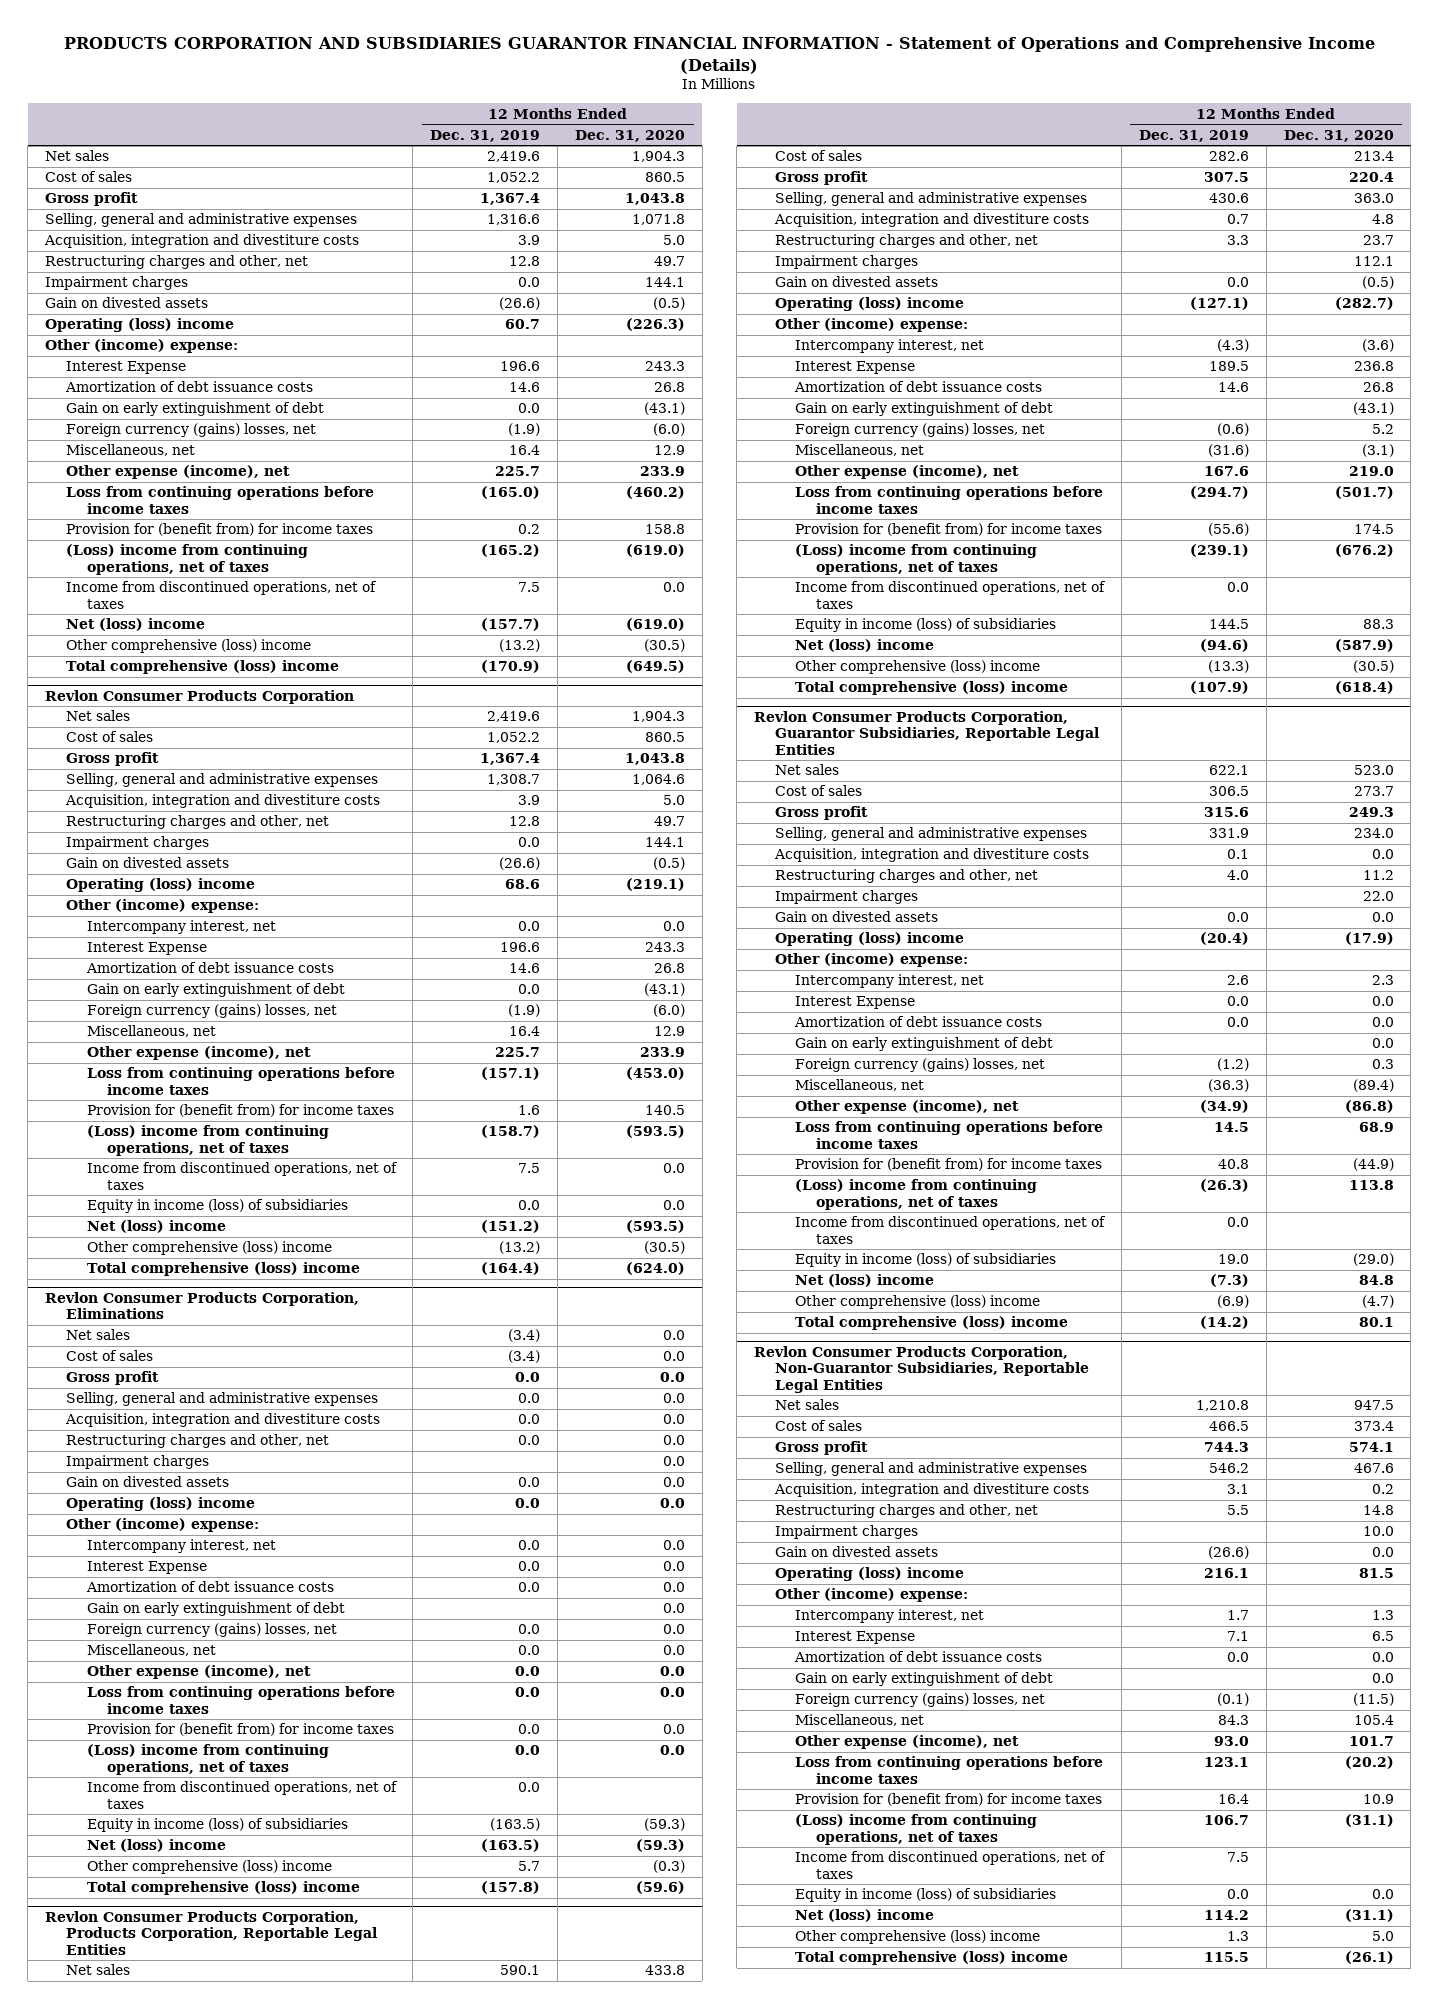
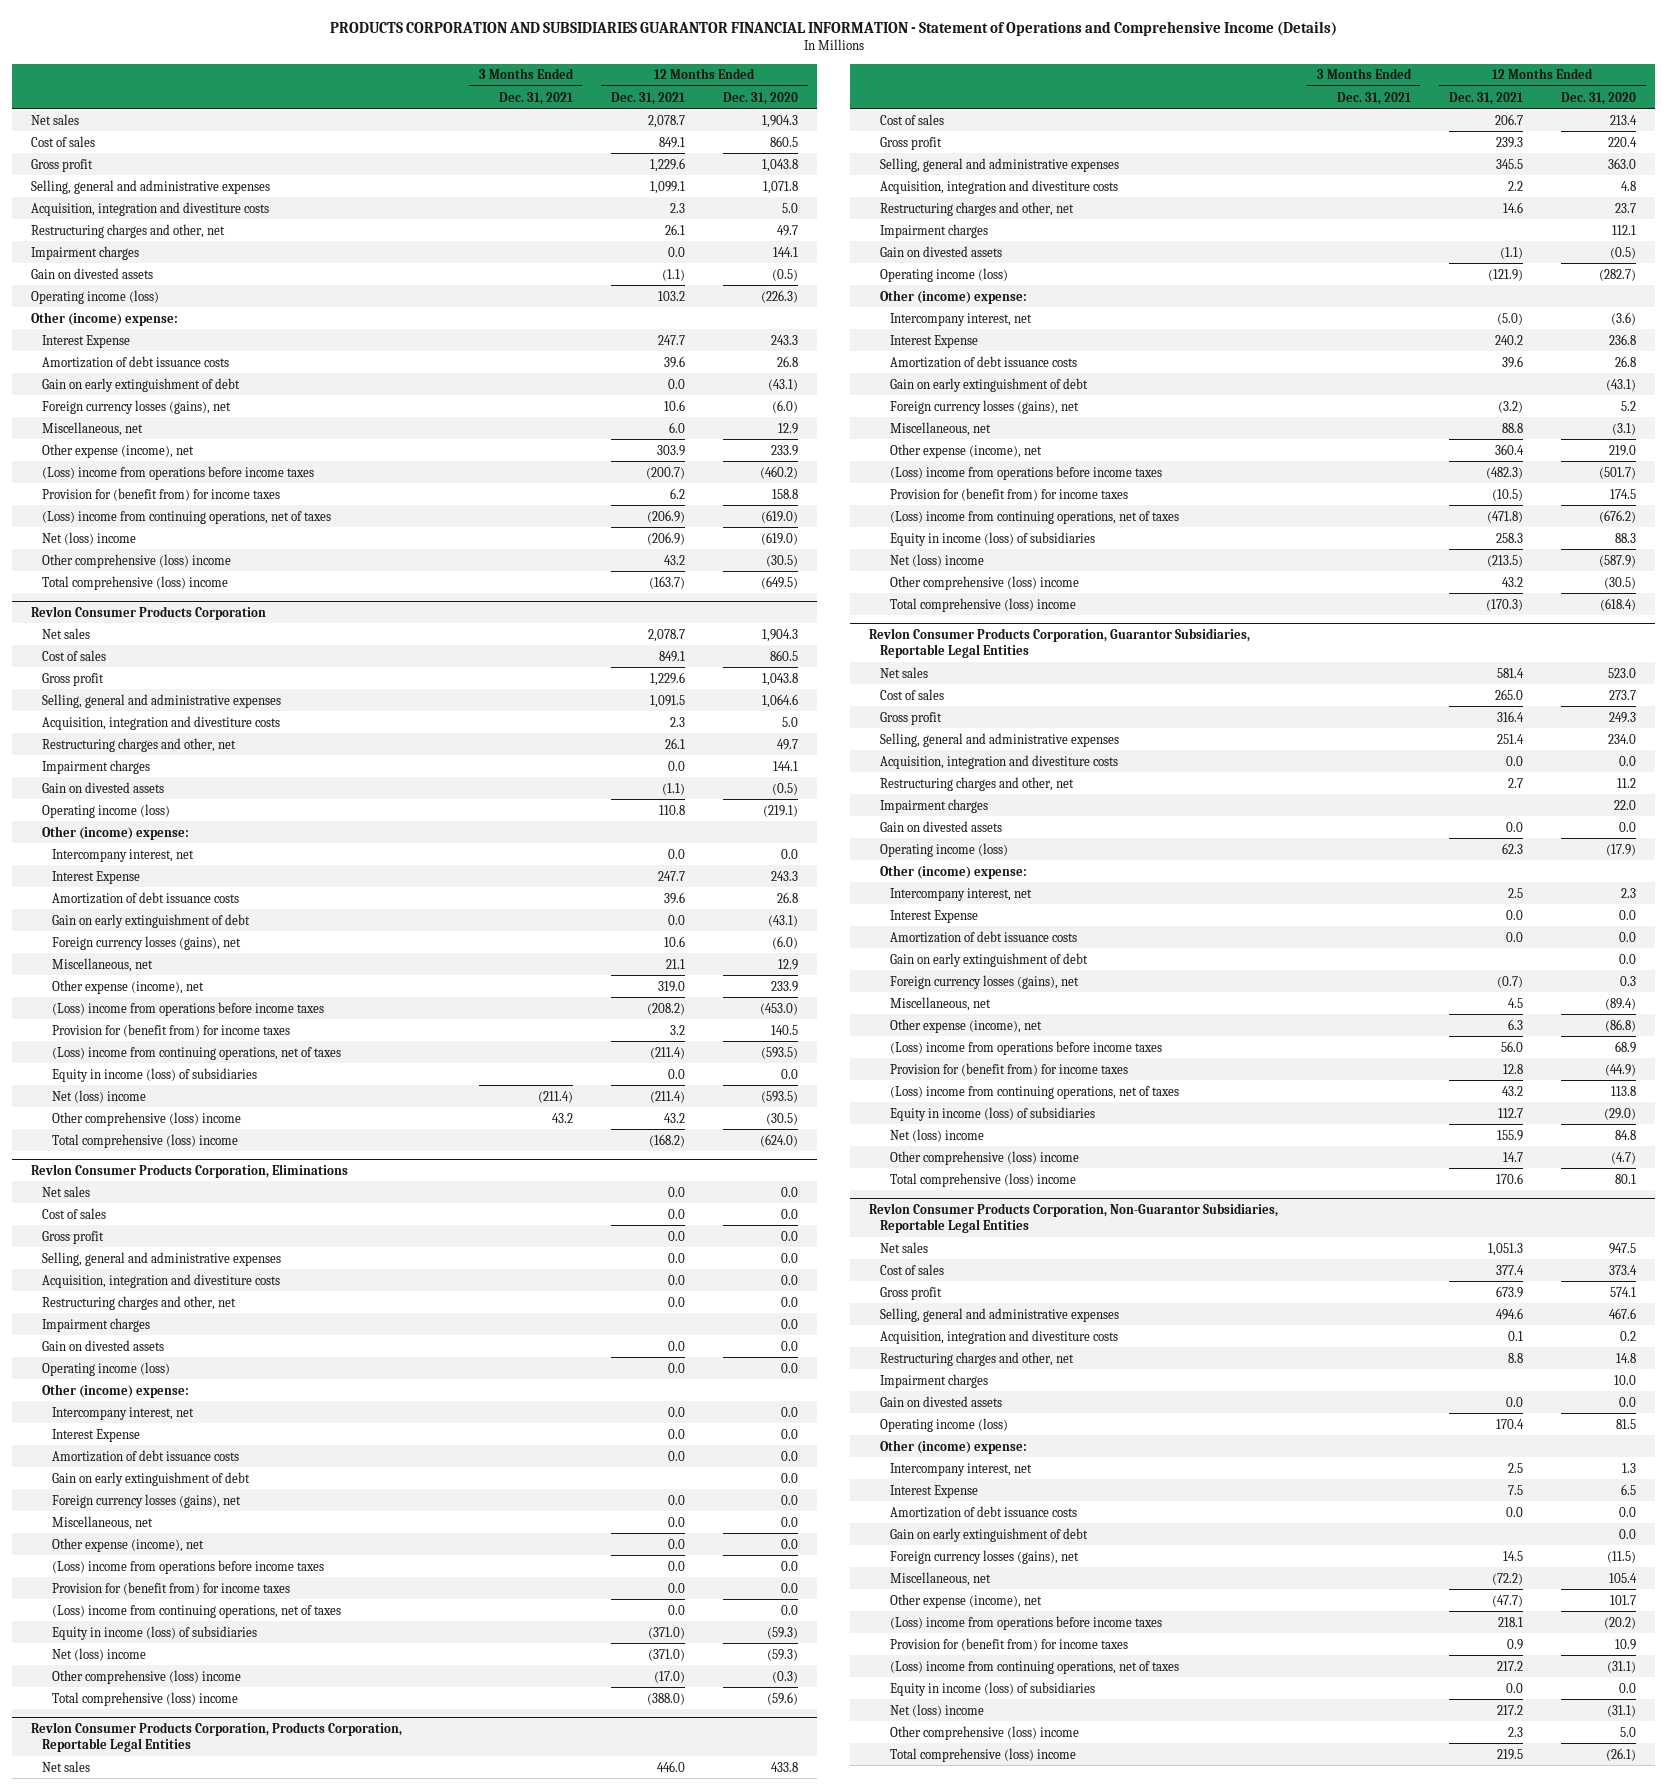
- | 12 Months Ended Dec. 31, 2019 | 12 Months Ended Dec. 31, 2020
+ | 3 Months Ended Dec. 31, 2021 | 12 Months Ended Dec. 31, 2021 | 12 Months Ended Dec. 31, 2020
- Operating (loss) income | 60.7 | (226.3)
+ Operating income (loss) | | 103.2 | (226.3)
- Foreign currency (gains) losses, net | (1.9) | (6.0)
+ Foreign currency losses (gains), net | | 10.6 | (6.0)
- Loss from continuing operations before income taxes | (165.0) | (460.2)
+ (Loss) income from operations before income taxes | | (200.7) | (460.2)
- Income from discontinued operations, net of taxes | 7.5 | 0.0
@ Revlon Consumer Products Corporation
- Operating (loss) income | 68.6 | (219.1)
+ Operating income (loss) | | 110.8 | (219.1)
- Foreign currency (gains) losses, net | (1.9) | (6.0)
+ Foreign currency losses (gains), net | | 10.6 | (6.0)
- Loss from continuing operations before income taxes | (157.1) | (453.0)
+ (Loss) income from operations before income taxes | | (208.2) | (453.0)
- Income from discontinued operations, net of taxes | 7.5 | 0.0
@ Revlon Consumer Products Corporation, Eliminations
- Operating (loss) income | 0.0 | 0.0
+ Operating income (loss) | | 0.0 | 0.0
- Foreign currency (gains) losses, net | 0.0 | 0.0
+ Foreign currency losses (gains), net | | 0.0 | 0.0
- Loss from continuing operations before income taxes | 0.0 | 0.0
+ (Loss) income from operations before income taxes | | 0.0 | 0.0
- Income from discontinued operations, net of taxes | 0.0 |
@ Revlon Consumer Products Corporation, Products Corporation, Reportable Legal Entities
- Operating (loss) income | (127.1) | (282.7)
+ Operating income (loss) | | (121.9) | (282.7)
- Foreign currency (gains) losses, net | (0.6) | 5.2
+ Foreign currency losses (gains), net | | (3.2) | 5.2
- Loss from continuing operations before income taxes | (294.7) | (501.7)
+ (Loss) income from operations before income taxes | | (482.3) | (501.7)
- Income from discontinued operations, net of taxes | 0.0 |
@ Revlon Consumer Products Corporation, Guarantor Subsidiaries, Reportable Legal Entities
- Operating (loss) income | (20.4) | (17.9)
+ Operating income (loss) | | 62.3 | (17.9)
- Foreign currency (gains) losses, net | (1.2) | 0.3
+ Foreign currency losses (gains), net | | (0.7) | 0.3
- Loss from continuing operations before income taxes | 14.5 | 68.9
+ (Loss) income from operations before income taxes | | 56.0 | 68.9
- Income from discontinued operations, net of taxes | 0.0 |
@ Revlon Consumer Products Corporation, Non-Guarantor Subsidiaries, Reportable Legal Entities
- Operating (loss) income | 216.1 | 81.5
+ Operating income (loss) | | 170.4 | 81.5
- Foreign currency (gains) losses, net | (0.1) | (11.5)
+ Foreign currency losses (gains), net | | 14.5 | (11.5)
- Loss from continuing operations before income taxes | 123.1 | (20.2)
+ (Loss) income from operations before income taxes | | 218.1 | (20.2)
- Income from discontinued operations, net of taxes | 7.5 |

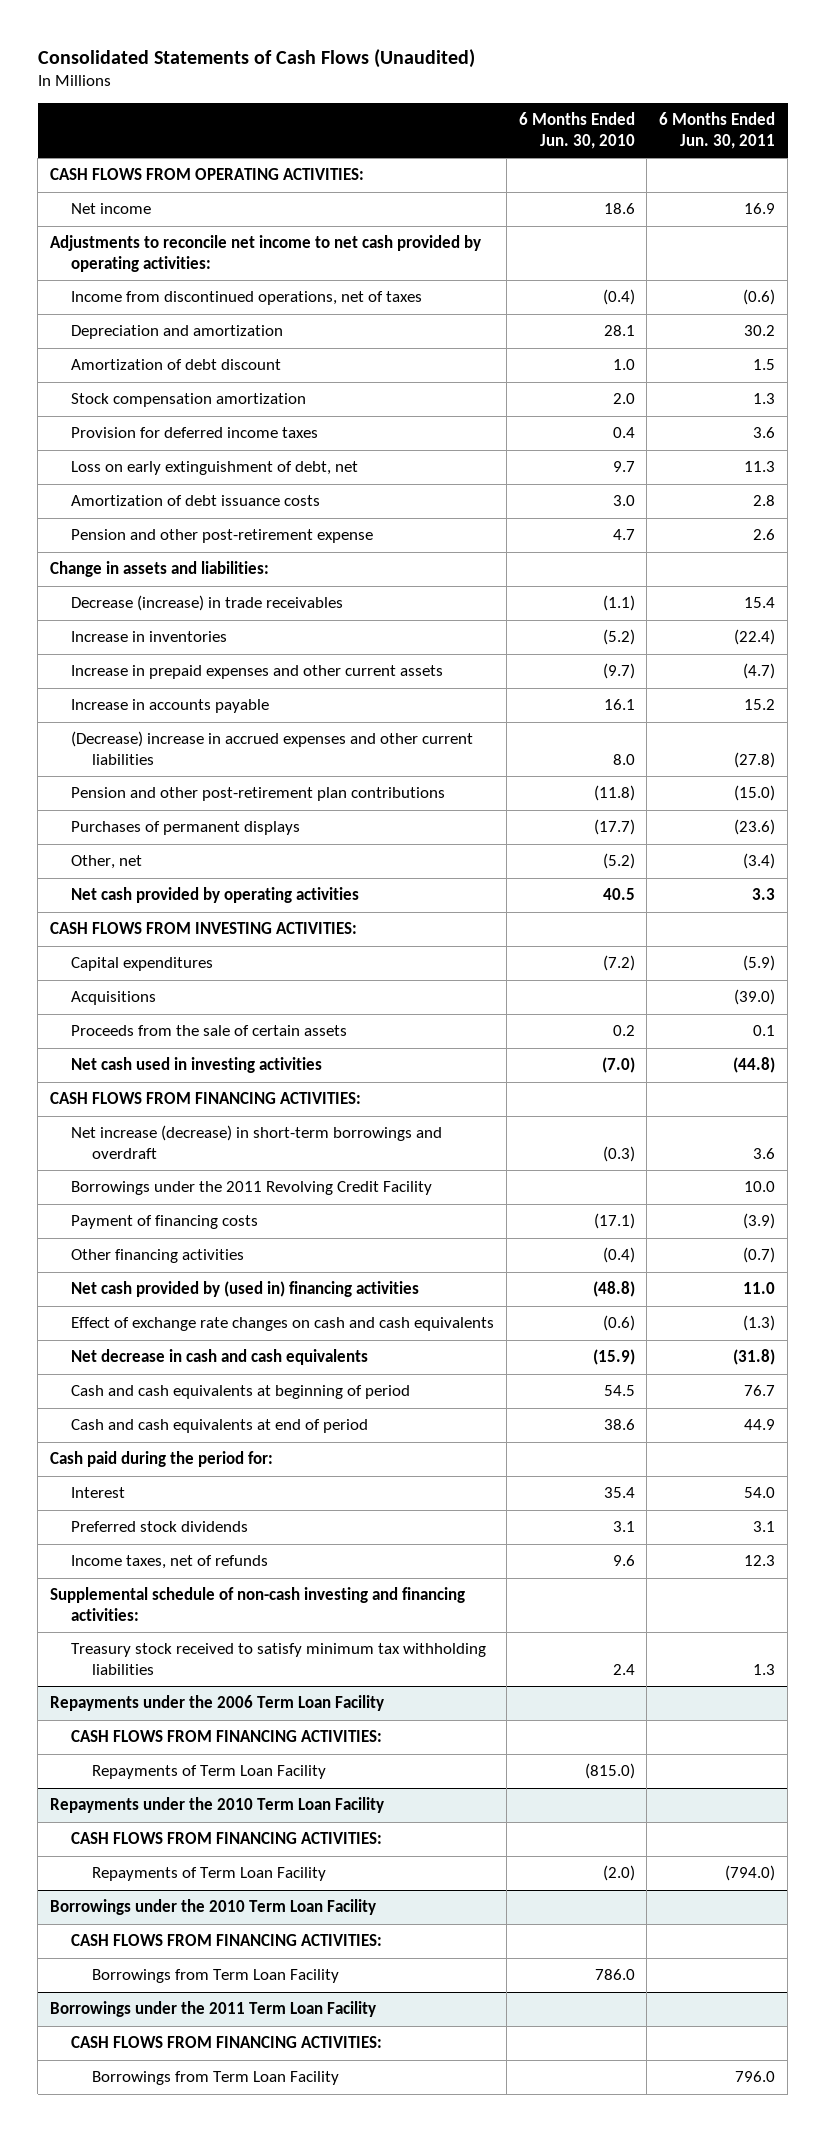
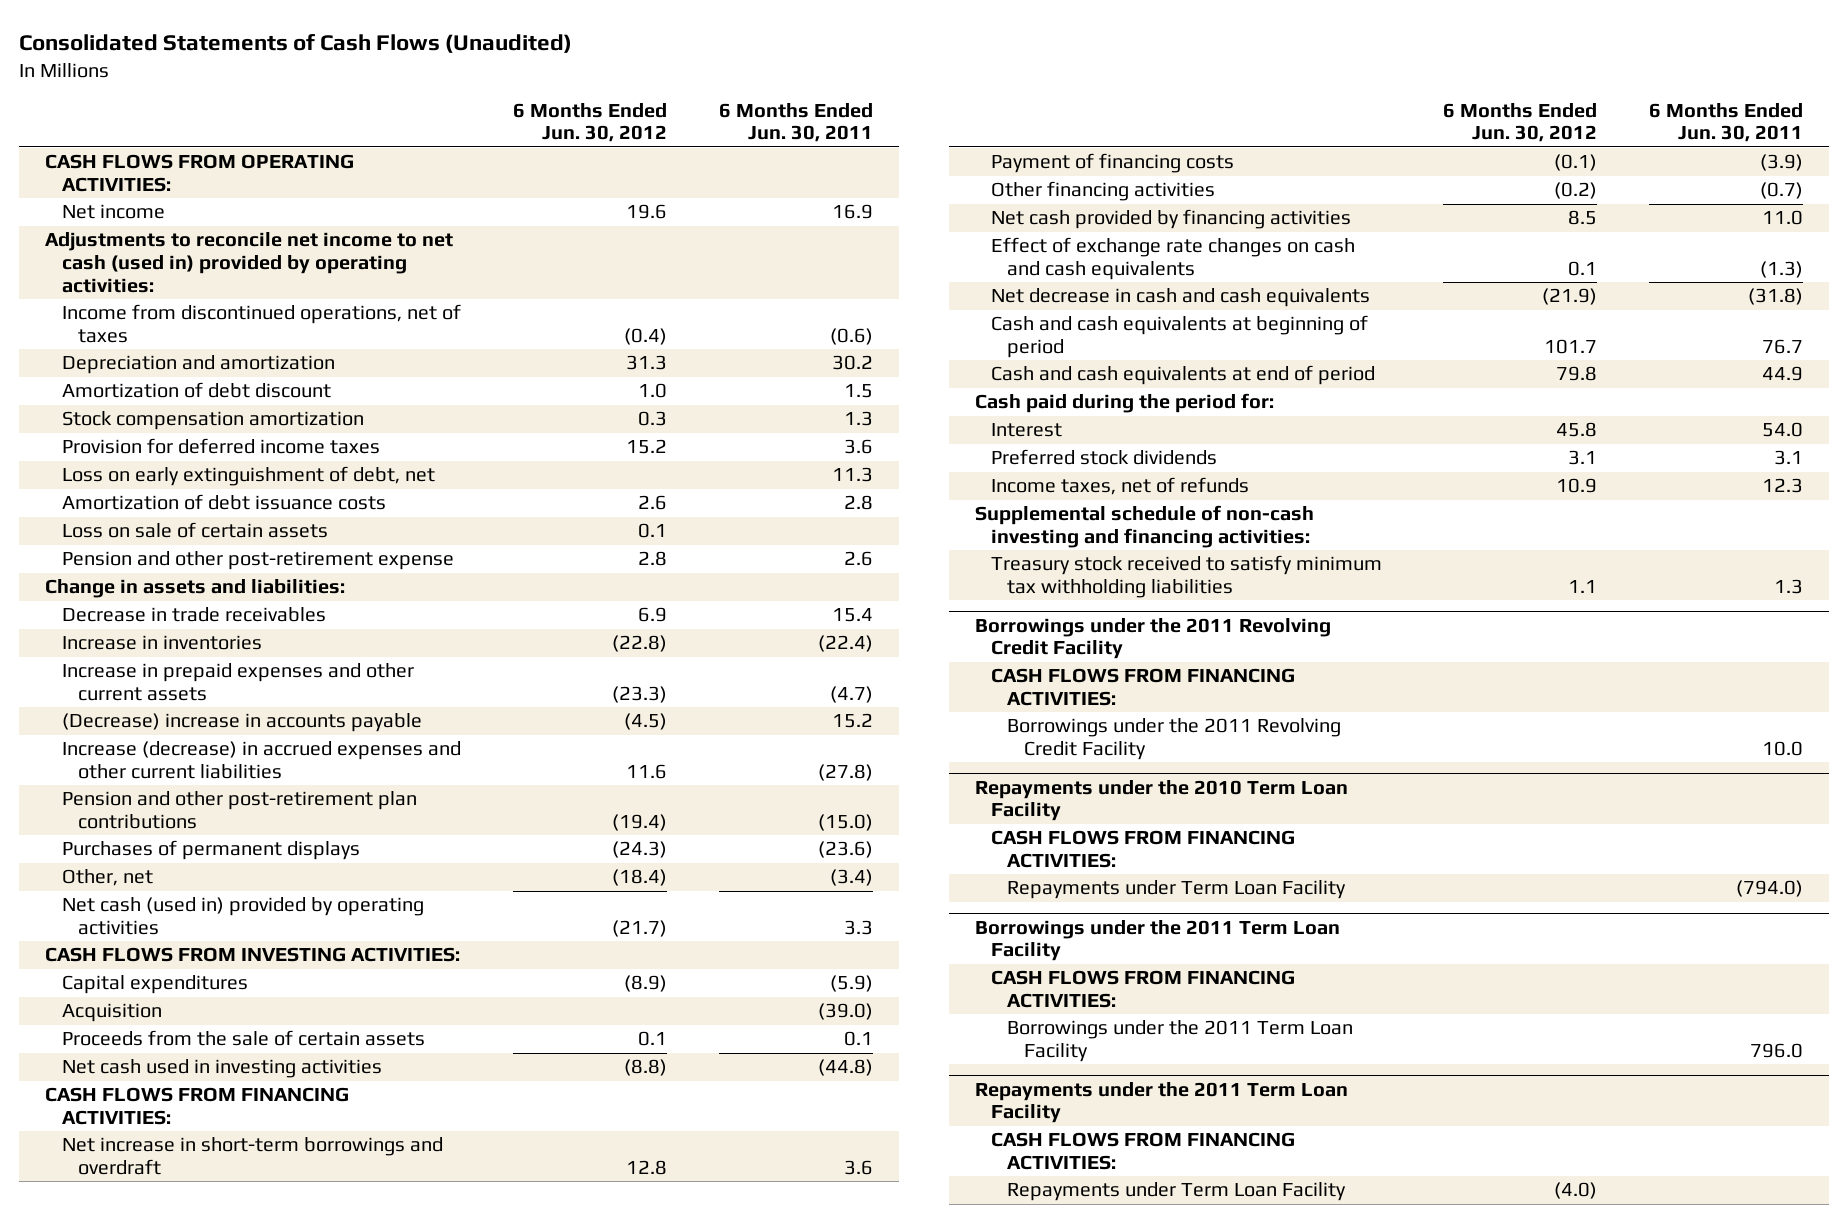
- | 6 Months Ended Jun. 30, 2010 | 6 Months Ended Jun. 30, 2011
+ | 6 Months Ended Jun. 30, 2012 | 6 Months Ended Jun. 30, 2011
- Adjustments to reconcile net income to net cash provided by operating activities:
+ Adjustments to reconcile net income to net cash (used in) provided by operating activities:
+ Loss on sale of certain assets | 0.1 |
- Decrease (increase) in trade receivables | (1.1) | 15.4
+ Decrease in trade receivables | 6.9 | 15.4
- Increase in accounts payable | 16.1 | 15.2
- (Decrease) increase in accrued expenses and other current liabilities | 8.0 | (27.8)
+ (Decrease) increase in accounts payable | (4.5) | 15.2
+ Increase (decrease) in accrued expenses and other current liabilities | 11.6 | (27.8)
- Net cash provided by operating activities | 40.5 | 3.3
+ Net cash (used in) provided by operating activities | (21.7) | 3.3
- Acquisitions | | (39.0)
+ Acquisition | | (39.0)
- Net increase (decrease) in short-term borrowings and overdraft | (0.3) | 3.6
- Borrowings under the 2011 Revolving Credit Facility | | 10.0
+ Net increase in short-term borrowings and overdraft | 12.8 | 3.6
- Net cash provided by (used in) financing activities | (48.8) | 11.0
+ Net cash provided by financing activities | 8.5 | 11.0
- Repayments under the 2006 Term Loan Facility
+ Borrowings under the 2011 Revolving Credit Facility
- Repayments of Term Loan Facility | (815.0) |
+ Borrowings under the 2011 Revolving Credit Facility | | 10.0
@ Repayments under the 2010 Term Loan Facility
- Repayments of Term Loan Facility | (2.0) | (794.0)
- Borrowings under the 2010 Term Loan Facility
- CASH FLOWS FROM FINANCING ACTIVITIES:
- Borrowings from Term Loan Facility | 786.0 |
@ Repayments under the 2010 Term Loan Facility
+ Repayments under Term Loan Facility | | (794.0)
@ Borrowings under the 2011 Term Loan Facility
- Borrowings from Term Loan Facility | | 796.0
+ Borrowings under the 2011 Term Loan Facility | | 796.0
+ Repayments under the 2011 Term Loan Facility
+ CASH FLOWS FROM FINANCING ACTIVITIES:
+ Repayments under Term Loan Facility | (4.0) |

